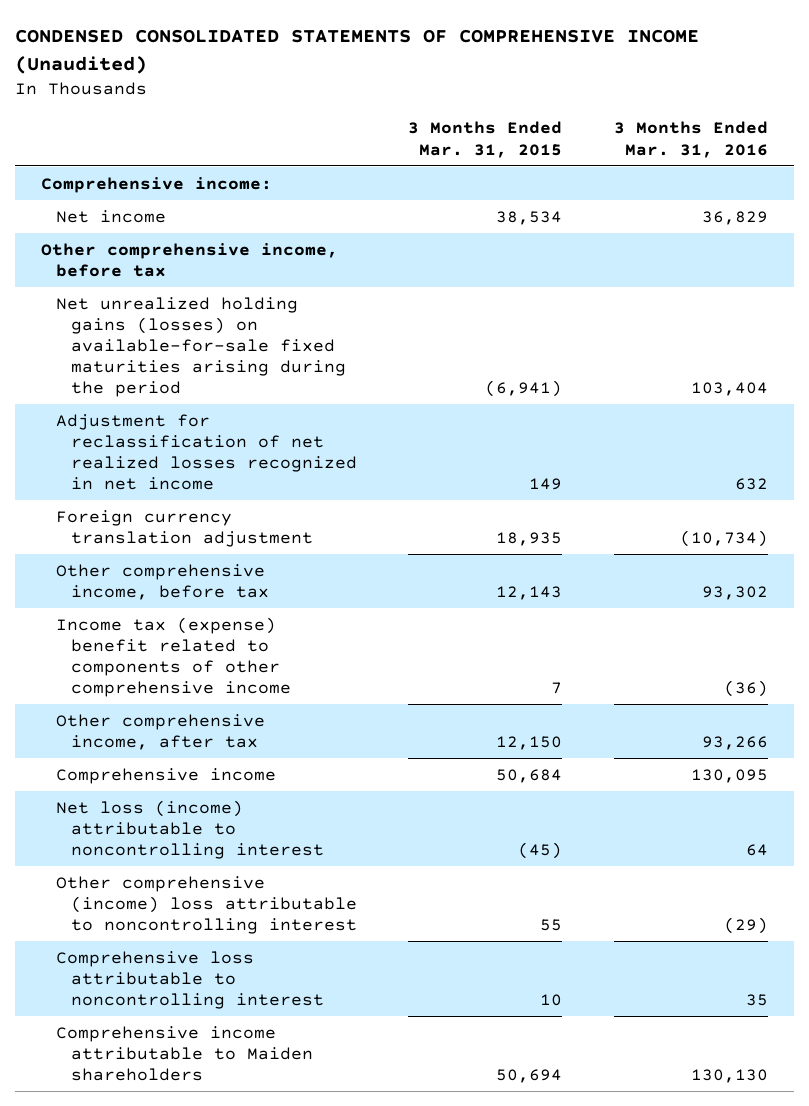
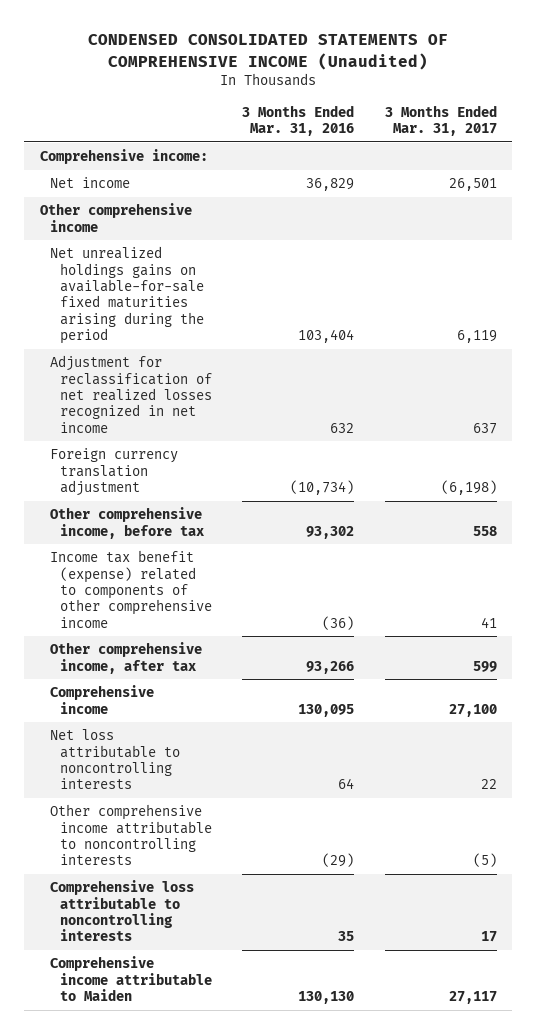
- | 3 Months Ended Mar. 31, 2015 | 3 Months Ended Mar. 31, 2016
+ | 3 Months Ended Mar. 31, 2016 | 3 Months Ended Mar. 31, 2017
- Other comprehensive income, before tax
- Net unrealized holding gains (losses) on available-for-sale fixed maturities arising during the period | (6,941) | 103,404
+ Other comprehensive income
+ Net unrealized holdings gains on available-for-sale fixed maturities arising during the period | 103,404 | 6,119
- Income tax (expense) benefit related to components of other comprehensive income | 7 | (36)
+ Income tax benefit (expense) related to components of other comprehensive income | (36) | 41
- Net loss (income) attributable to noncontrolling interest | (45) | 64
- Other comprehensive (income) loss attributable to noncontrolling interest | 55 | (29)
- Comprehensive loss attributable to noncontrolling interest | 10 | 35
- Comprehensive income attributable to Maiden shareholders | 50,694 | 130,130
+ Net loss attributable to noncontrolling interests | 64 | 22
+ Other comprehensive income attributable to noncontrolling interests | (29) | (5)
+ Comprehensive loss attributable to noncontrolling interests | 35 | 17
+ Comprehensive income attributable to Maiden | 130,130 | 27,117

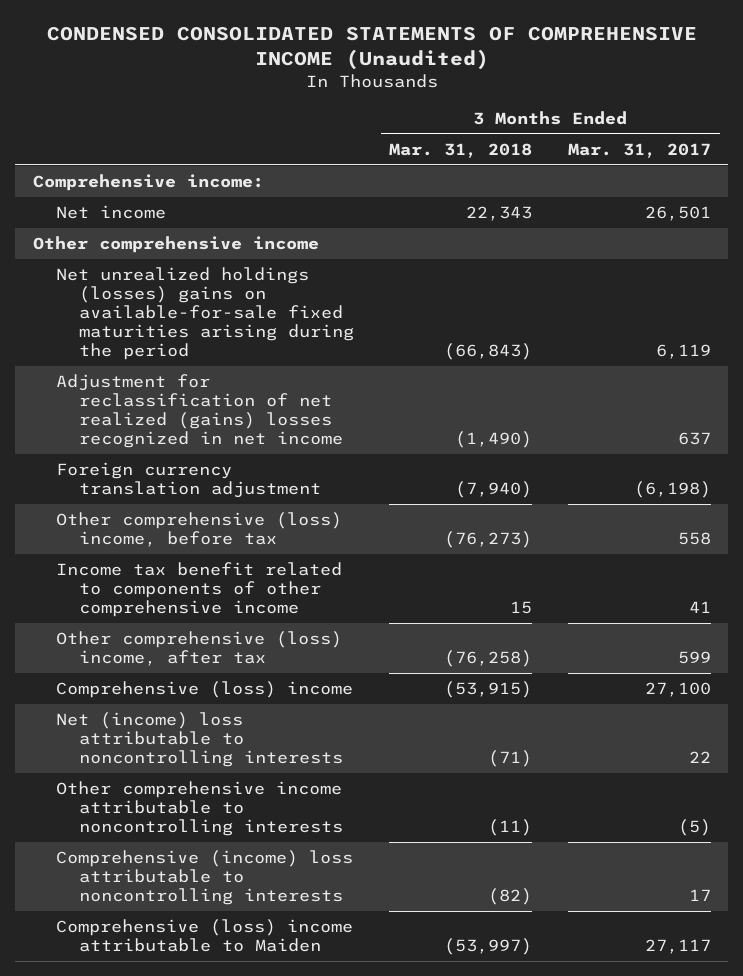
- | 3 Months Ended Mar. 31, 2016 | 3 Months Ended Mar. 31, 2017
+ | 3 Months Ended Mar. 31, 2018 | 3 Months Ended Mar. 31, 2017
- Net unrealized holdings gains on available-for-sale fixed maturities arising during the period | 103,404 | 6,119
- Adjustment for reclassification of net realized losses recognized in net income | 632 | 637
+ Net unrealized holdings (losses) gains on available-for-sale fixed maturities arising during the period | (66,843) | 6,119
+ Adjustment for reclassification of net realized (gains) losses recognized in net income | (1,490) | 637
- Other comprehensive income, before tax | 93,302 | 558
- Income tax benefit (expense) related to components of other comprehensive income | (36) | 41
- Other comprehensive income, after tax | 93,266 | 599
- Comprehensive income | 130,095 | 27,100
- Net loss attributable to noncontrolling interests | 64 | 22
+ Other comprehensive (loss) income, before tax | (76,273) | 558
+ Income tax benefit related to components of other comprehensive income | 15 | 41
+ Other comprehensive (loss) income, after tax | (76,258) | 599
+ Comprehensive (loss) income | (53,915) | 27,100
+ Net (income) loss attributable to noncontrolling interests | (71) | 22
- Comprehensive loss attributable to noncontrolling interests | 35 | 17
- Comprehensive income attributable to Maiden | 130,130 | 27,117
+ Comprehensive (income) loss attributable to noncontrolling interests | (82) | 17
+ Comprehensive (loss) income attributable to Maiden | (53,997) | 27,117

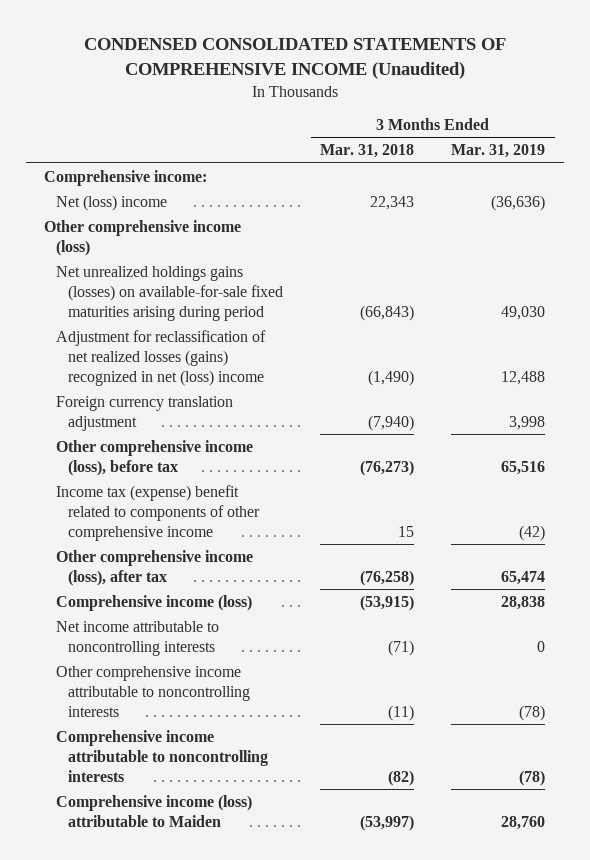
- | 3 Months Ended Mar. 31, 2018 | 3 Months Ended Mar. 31, 2017
+ | 3 Months Ended Mar. 31, 2018 | 3 Months Ended Mar. 31, 2019
- Net income | 22,343 | 26,501
- Other comprehensive income
- Net unrealized holdings (losses) gains on available-for-sale fixed maturities arising during the period | (66,843) | 6,119
- Adjustment for reclassification of net realized (gains) losses recognized in net income | (1,490) | 637
+ Net (loss) income | 22,343 | (36,636)
+ Other comprehensive income (loss)
+ Net unrealized holdings gains (losses) on available-for-sale fixed maturities arising during period | (66,843) | 49,030
+ Adjustment for reclassification of net realized losses (gains) recognized in net (loss) income | (1,490) | 12,488
- Other comprehensive (loss) income, before tax | (76,273) | 558
- Income tax benefit related to components of other comprehensive income | 15 | 41
- Other comprehensive (loss) income, after tax | (76,258) | 599
- Comprehensive (loss) income | (53,915) | 27,100
- Net (income) loss attributable to noncontrolling interests | (71) | 22
+ Other comprehensive income (loss), before tax | (76,273) | 65,516
+ Income tax (expense) benefit related to components of other comprehensive income | 15 | (42)
+ Other comprehensive income (loss), after tax | (76,258) | 65,474
+ Comprehensive income (loss) | (53,915) | 28,838
+ Net income attributable to noncontrolling interests | (71) | 0
- Comprehensive (income) loss attributable to noncontrolling interests | (82) | 17
- Comprehensive (loss) income attributable to Maiden | (53,997) | 27,117
+ Comprehensive income attributable to noncontrolling interests | (82) | (78)
+ Comprehensive income (loss) attributable to Maiden | (53,997) | 28,760

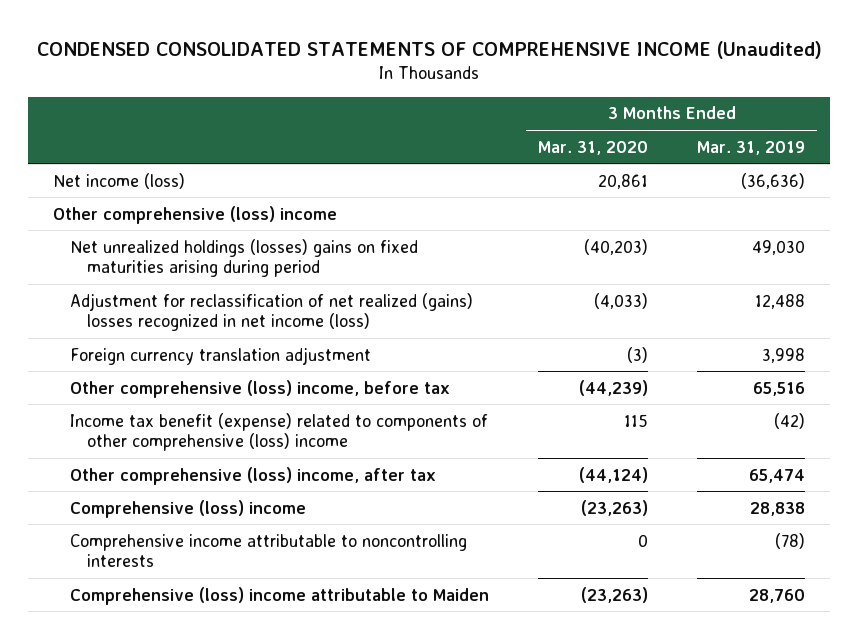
- | 3 Months Ended Mar. 31, 2018 | 3 Months Ended Mar. 31, 2019
+ | 3 Months Ended Mar. 31, 2020 | 3 Months Ended Mar. 31, 2019
- Comprehensive income:
- Net (loss) income | 22,343 | (36,636)
- Other comprehensive income (loss)
- Net unrealized holdings gains (losses) on available-for-sale fixed maturities arising during period | (66,843) | 49,030
- Adjustment for reclassification of net realized losses (gains) recognized in net (loss) income | (1,490) | 12,488
+ Net income (loss) | 20,861 | (36,636)
+ Other comprehensive (loss) income
+ Net unrealized holdings (losses) gains on fixed maturities arising during period | (40,203) | 49,030
+ Adjustment for reclassification of net realized (gains) losses recognized in net income (loss) | (4,033) | 12,488
- Other comprehensive income (loss), before tax | (76,273) | 65,516
- Income tax (expense) benefit related to components of other comprehensive income | 15 | (42)
- Other comprehensive income (loss), after tax | (76,258) | 65,474
- Comprehensive income (loss) | (53,915) | 28,838
- Net income attributable to noncontrolling interests | (71) | 0
- Other comprehensive income attributable to noncontrolling interests | (11) | (78)
+ Other comprehensive (loss) income, before tax | (44,239) | 65,516
+ Income tax benefit (expense) related to components of other comprehensive (loss) income | 115 | (42)
+ Other comprehensive (loss) income, after tax | (44,124) | 65,474
+ Comprehensive (loss) income | (23,263) | 28,838
- Comprehensive income (loss) attributable to Maiden | (53,997) | 28,760
+ Comprehensive (loss) income attributable to Maiden | (23,263) | 28,760

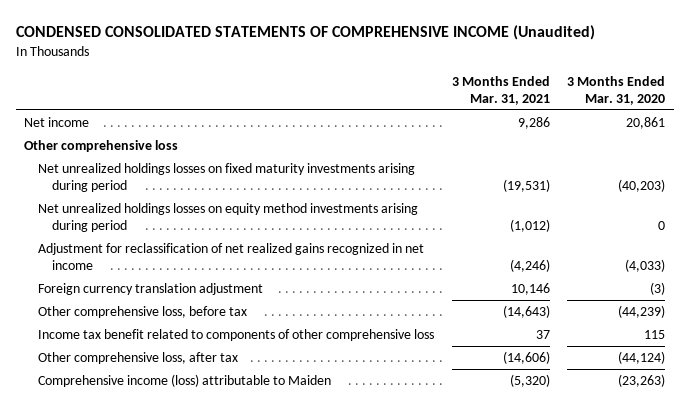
- | 3 Months Ended Mar. 31, 2020 | 3 Months Ended Mar. 31, 2019
+ | 3 Months Ended Mar. 31, 2021 | 3 Months Ended Mar. 31, 2020
- Net income (loss) | 20,861 | (36,636)
- Other comprehensive (loss) income
- Net unrealized holdings (losses) gains on fixed maturities arising during period | (40,203) | 49,030
- Adjustment for reclassification of net realized (gains) losses recognized in net income (loss) | (4,033) | 12,488
+ Net income | 9,286 | 20,861
+ Other comprehensive loss
+ Net unrealized holdings losses on fixed maturity investments arising during period | (19,531) | (40,203)
+ Net unrealized holdings losses on equity method investments arising during period | (1,012) | 0
+ Adjustment for reclassification of net realized gains recognized in net income | (4,246) | (4,033)
- Other comprehensive (loss) income, before tax | (44,239) | 65,516
- Income tax benefit (expense) related to components of other comprehensive (loss) income | 115 | (42)
- Other comprehensive (loss) income, after tax | (44,124) | 65,474
- Comprehensive (loss) income | (23,263) | 28,838
- Comprehensive income attributable to noncontrolling interests | 0 | (78)
- Comprehensive (loss) income attributable to Maiden | (23,263) | 28,760
+ Other comprehensive loss, before tax | (14,643) | (44,239)
+ Income tax benefit related to components of other comprehensive loss | 37 | 115
+ Other comprehensive loss, after tax | (14,606) | (44,124)
+ Comprehensive income (loss) attributable to Maiden | (5,320) | (23,263)

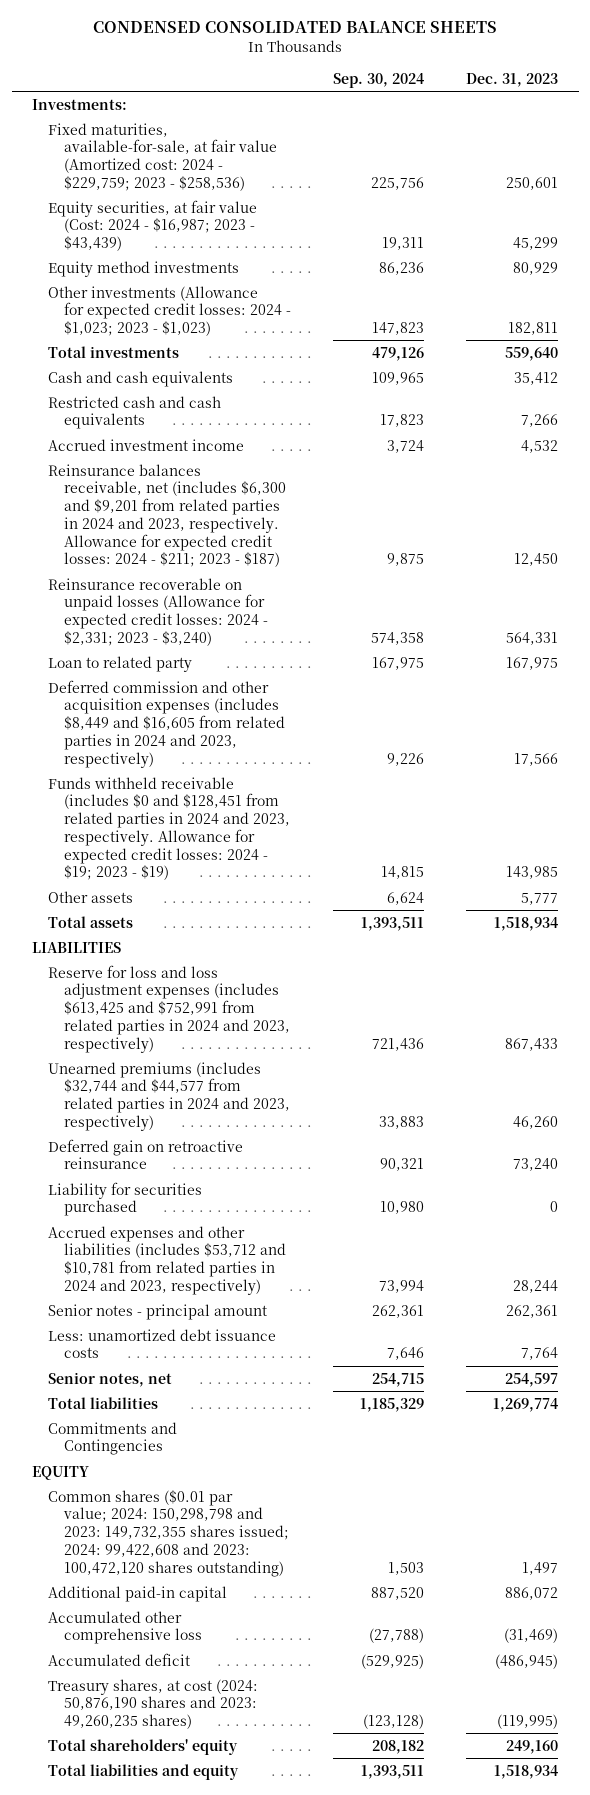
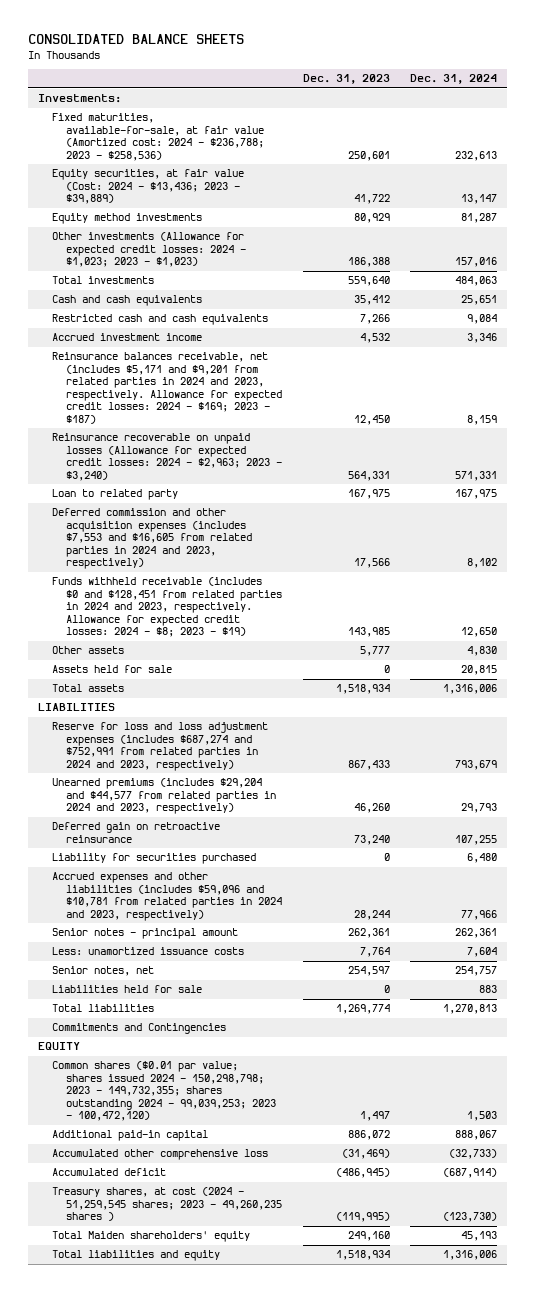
- CONDENSED CONSOLIDATED BALANCE SHEETS
+ CONSOLIDATED BALANCE SHEETS
- | Sep. 30, 2024 | Dec. 31, 2023
+ | Dec. 31, 2023 | Dec. 31, 2024
- Fixed maturities, available-for-sale, at fair value (Amortized cost: 2024 - $229,759; 2023 - $258,536) | 225,756 | 250,601
- Equity securities, at fair value (Cost: 2024 - $16,987; 2023 - $43,439) | 19,311 | 45,299
+ Fixed maturities, available-for-sale, at fair value (Amortized cost: 2024 - $236,788; 2023 - $258,536) | 250,601 | 232,613
+ Equity securities, at fair value (Cost: 2024 - $13,436; 2023 - $39,889) | 41,722 | 13,147
- Other investments (Allowance for expected credit losses: 2024 - $1,023; 2023 - $1,023) | 147,823 | 182,811
+ Other investments (Allowance for expected credit losses: 2024 - $1,023; 2023 - $1,023) | 186,388 | 157,016
- Reinsurance balances receivable, net (includes $6,300 and $9,201 from related parties in 2024 and 2023, respectively. Allowance for expected credit losses: 2024 - $211; 2023 - $187) | 9,875 | 12,450
- Reinsurance recoverable on unpaid losses (Allowance for expected credit losses: 2024 - $2,331; 2023 - $3,240) | 574,358 | 564,331
+ Reinsurance balances receivable, net (includes $5,171 and $9,201 from related parties in 2024 and 2023, respectively. Allowance for expected credit losses: 2024 - $169; 2023 - $187) | 12,450 | 8,159
+ Reinsurance recoverable on unpaid losses (Allowance for expected credit losses: 2024 - $2,963; 2023 - $3,240) | 564,331 | 571,331
- Deferred commission and other acquisition expenses (includes $8,449 and $16,605 from related parties in 2024 and 2023, respectively) | 9,226 | 17,566
- Funds withheld receivable (includes $0 and $128,451 from related parties in 2024 and 2023, respectively. Allowance for expected credit losses: 2024 - $19; 2023 - $19) | 14,815 | 143,985
+ Deferred commission and other acquisition expenses (includes $7,553 and $16,605 from related parties in 2024 and 2023, respectively) | 17,566 | 8,102
+ Funds withheld receivable (includes $0 and $128,451 from related parties in 2024 and 2023, respectively. Allowance for expected credit losses: 2024 - $8; 2023 - $19) | 143,985 | 12,650
+ Assets held for sale | 0 | 20,815
- Reserve for loss and loss adjustment expenses (includes $613,425 and $752,991 from related parties in 2024 and 2023, respectively) | 721,436 | 867,433
- Unearned premiums (includes $32,744 and $44,577 from related parties in 2024 and 2023, respectively) | 33,883 | 46,260
+ Reserve for loss and loss adjustment expenses (includes $687,274 and $752,991 from related parties in 2024 and 2023, respectively) | 867,433 | 793,679
+ Unearned premiums (includes $29,204 and $44,577 from related parties in 2024 and 2023, respectively) | 46,260 | 29,793
- Accrued expenses and other liabilities (includes $53,712 and $10,781 from related parties in 2024 and 2023, respectively) | 73,994 | 28,244
+ Accrued expenses and other liabilities (includes $59,096 and $10,781 from related parties in 2024 and 2023, respectively) | 28,244 | 77,966
- Less: unamortized debt issuance costs | 7,646 | 7,764
+ Less: unamortized issuance costs | 7,764 | 7,604
+ Liabilities held for sale | 0 | 883
- Common shares ($0.01 par value; 2024: 150,298,798 and 2023: 149,732,355 shares issued; 2024: 99,422,608 and 2023: 100,472,120 shares outstanding) | 1,503 | 1,497
+ Common shares ($0.01 par value; shares issued 2024 - 150,298,798; 2023 - 149,732,355; shares outstanding 2024 - 99,039,253; 2023 - 100,472,120) | 1,497 | 1,503
- Treasury shares, at cost (2024: 50,876,190 shares and 2023: 49,260,235 shares) | (123,128) | (119,995)
- Total shareholders' equity | 208,182 | 249,160
+ Treasury shares, at cost (2024 - 51,259,545 shares; 2023 - 49,260,235 shares ) | (119,995) | (123,730)
+ Total Maiden shareholders' equity | 249,160 | 45,193

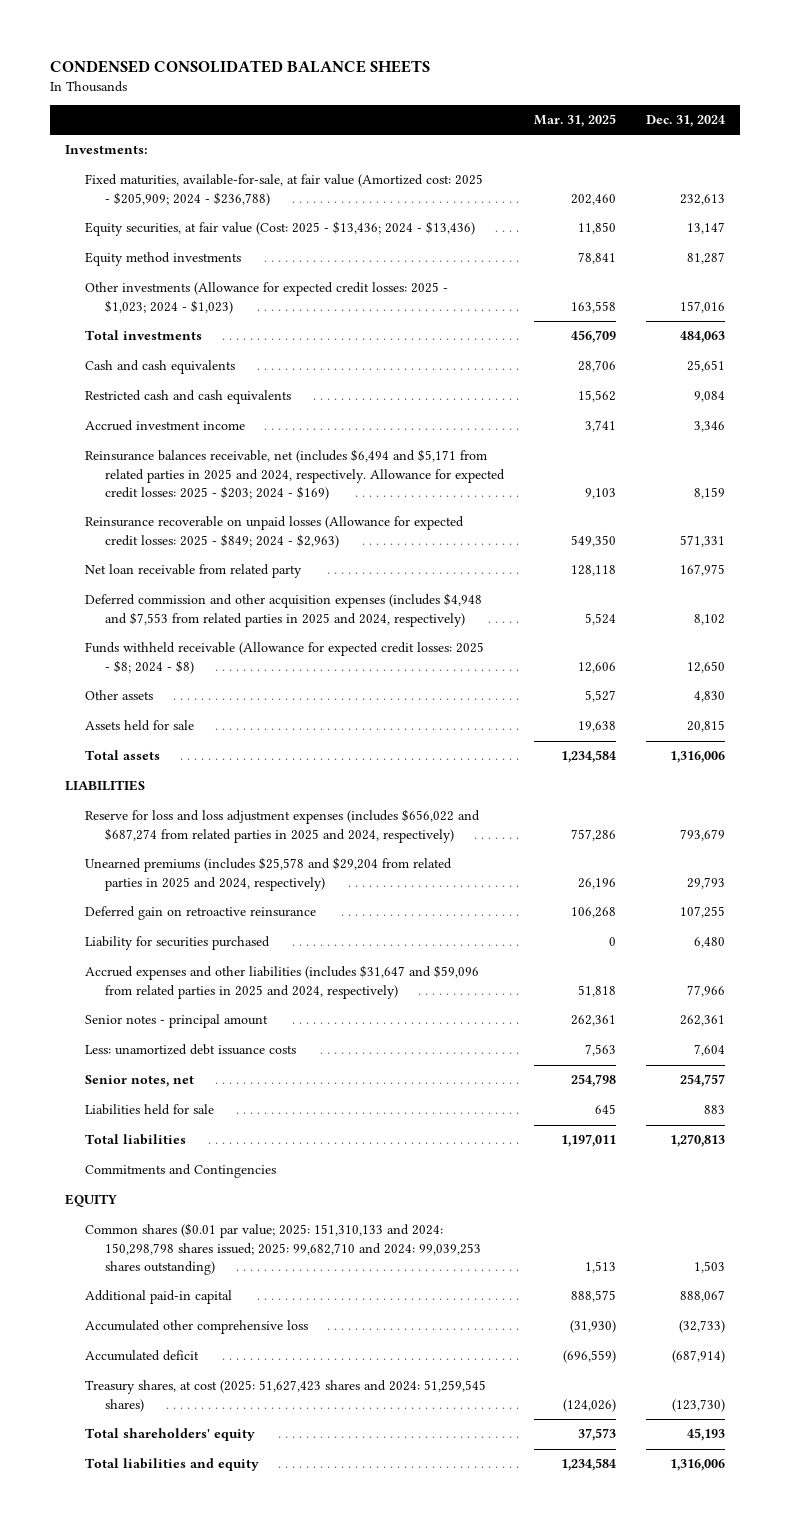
- CONSOLIDATED BALANCE SHEETS
+ CONDENSED CONSOLIDATED BALANCE SHEETS
- | Dec. 31, 2023 | Dec. 31, 2024
+ | Mar. 31, 2025 | Dec. 31, 2024
- Fixed maturities, available-for-sale, at fair value (Amortized cost: 2024 - $236,788; 2023 - $258,536) | 250,601 | 232,613
- Equity securities, at fair value (Cost: 2024 - $13,436; 2023 - $39,889) | 41,722 | 13,147
+ Fixed maturities, available-for-sale, at fair value (Amortized cost: 2025 - $205,909; 2024 - $236,788) | 202,460 | 232,613
+ Equity securities, at fair value (Cost: 2025 - $13,436; 2024 - $13,436) | 11,850 | 13,147
- Other investments (Allowance for expected credit losses: 2024 - $1,023; 2023 - $1,023) | 186,388 | 157,016
+ Other investments (Allowance for expected credit losses: 2025 - $1,023; 2024 - $1,023) | 163,558 | 157,016
- Reinsurance balances receivable, net (includes $5,171 and $9,201 from related parties in 2024 and 2023, respectively. Allowance for expected credit losses: 2024 - $169; 2023 - $187) | 12,450 | 8,159
- Reinsurance recoverable on unpaid losses (Allowance for expected credit losses: 2024 - $2,963; 2023 - $3,240) | 564,331 | 571,331
- Loan to related party | 167,975 | 167,975
- Deferred commission and other acquisition expenses (includes $7,553 and $16,605 from related parties in 2024 and 2023, respectively) | 17,566 | 8,102
- Funds withheld receivable (includes $0 and $128,451 from related parties in 2024 and 2023, respectively. Allowance for expected credit losses: 2024 - $8; 2023 - $19) | 143,985 | 12,650
+ Reinsurance balances receivable, net (includes $6,494 and $5,171 from related parties in 2025 and 2024, respectively. Allowance for expected credit losses: 2025 - $203; 2024 - $169) | 9,103 | 8,159
+ Reinsurance recoverable on unpaid losses (Allowance for expected credit losses: 2025 - $849; 2024 - $2,963) | 549,350 | 571,331
+ Net loan receivable from related party | 128,118 | 167,975
+ Deferred commission and other acquisition expenses (includes $4,948 and $7,553 from related parties in 2025 and 2024, respectively) | 5,524 | 8,102
+ Funds withheld receivable (Allowance for expected credit losses: 2025 - $8; 2024 - $8) | 12,606 | 12,650
- Reserve for loss and loss adjustment expenses (includes $687,274 and $752,991 from related parties in 2024 and 2023, respectively) | 867,433 | 793,679
- Unearned premiums (includes $29,204 and $44,577 from related parties in 2024 and 2023, respectively) | 46,260 | 29,793
+ Reserve for loss and loss adjustment expenses (includes $656,022 and $687,274 from related parties in 2025 and 2024, respectively) | 757,286 | 793,679
+ Unearned premiums (includes $25,578 and $29,204 from related parties in 2025 and 2024, respectively) | 26,196 | 29,793
- Accrued expenses and other liabilities (includes $59,096 and $10,781 from related parties in 2024 and 2023, respectively) | 28,244 | 77,966
+ Accrued expenses and other liabilities (includes $31,647 and $59,096 from related parties in 2025 and 2024, respectively) | 51,818 | 77,966
- Less: unamortized issuance costs | 7,764 | 7,604
+ Less: unamortized debt issuance costs | 7,563 | 7,604
- Common shares ($0.01 par value; shares issued 2024 - 150,298,798; 2023 - 149,732,355; shares outstanding 2024 - 99,039,253; 2023 - 100,472,120) | 1,497 | 1,503
+ Common shares ($0.01 par value; 2025: 151,310,133 and 2024: 150,298,798 shares issued; 2025: 99,682,710 and 2024: 99,039,253 shares outstanding) | 1,513 | 1,503
- Treasury shares, at cost (2024 - 51,259,545 shares; 2023 - 49,260,235 shares ) | (119,995) | (123,730)
- Total Maiden shareholders' equity | 249,160 | 45,193
+ Treasury shares, at cost (2025: 51,627,423 shares and 2024: 51,259,545 shares) | (124,026) | (123,730)
+ Total shareholders' equity | 37,573 | 45,193

